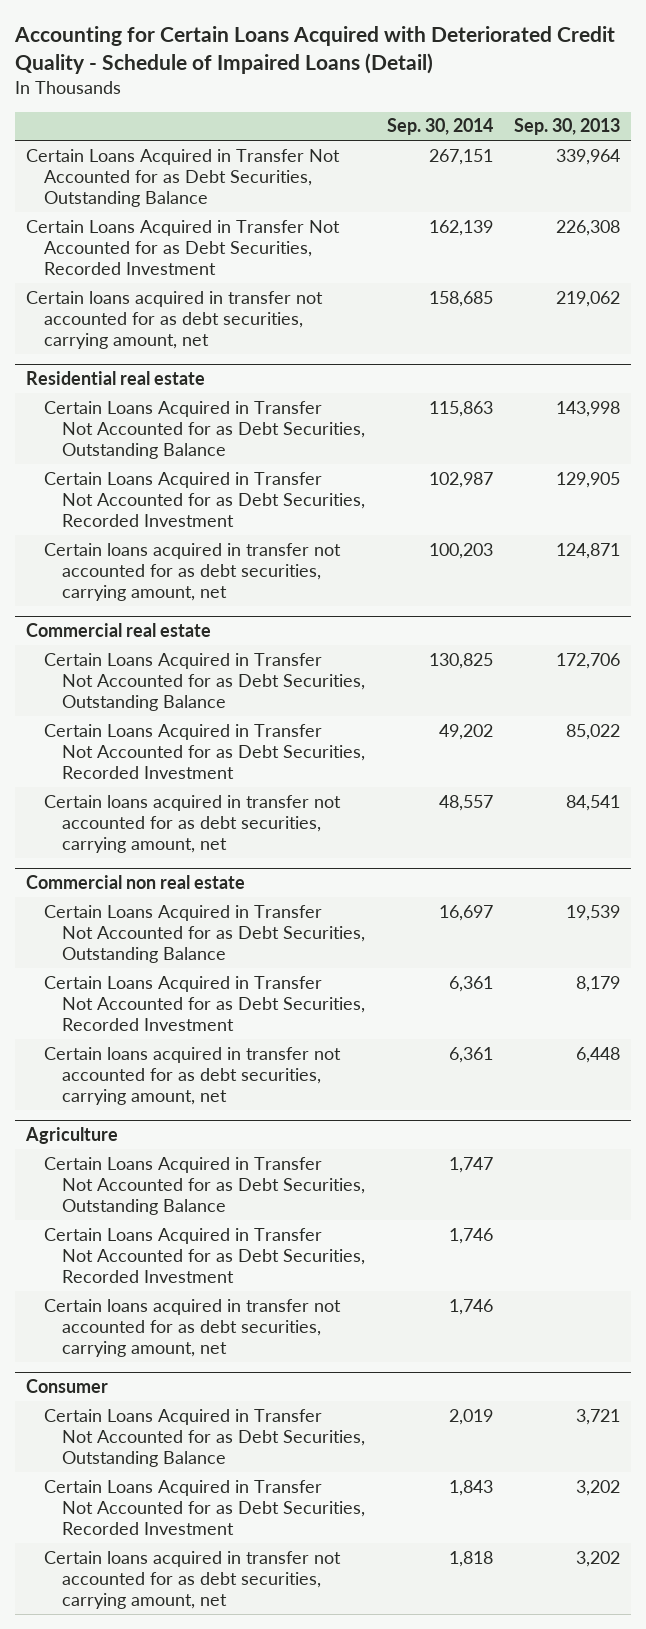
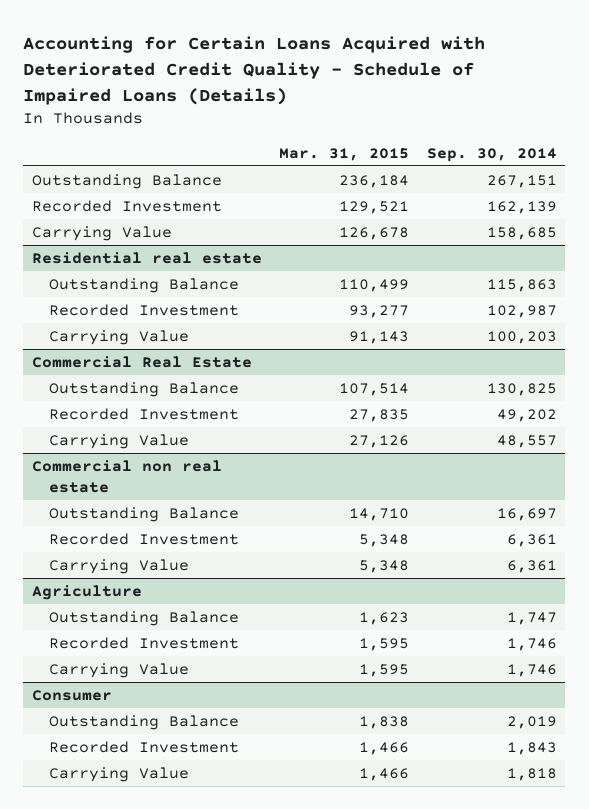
- Accounting for Certain Loans Acquired with Deteriorated Credit Quality - Schedule of Impaired Loans (Detail)
+ Accounting for Certain Loans Acquired with Deteriorated Credit Quality - Schedule of Impaired Loans (Details)
- | Sep. 30, 2014 | Sep. 30, 2013
+ | Mar. 31, 2015 | Sep. 30, 2014
- Certain Loans Acquired in Transfer Not Accounted for as Debt Securities, Outstanding Balance | 267,151 | 339,964
- Certain Loans Acquired in Transfer Not Accounted for as Debt Securities, Recorded Investment | 162,139 | 226,308
- Certain loans acquired in transfer not accounted for as debt securities, carrying amount, net | 158,685 | 219,062
+ Outstanding Balance | 236,184 | 267,151
+ Recorded Investment | 129,521 | 162,139
+ Carrying Value | 126,678 | 158,685
@ Residential real estate
- Certain Loans Acquired in Transfer Not Accounted for as Debt Securities, Outstanding Balance | 115,863 | 143,998
- Certain Loans Acquired in Transfer Not Accounted for as Debt Securities, Recorded Investment | 102,987 | 129,905
- Certain loans acquired in transfer not accounted for as debt securities, carrying amount, net | 100,203 | 124,871
- Commercial real estate
- Certain Loans Acquired in Transfer Not Accounted for as Debt Securities, Outstanding Balance | 130,825 | 172,706
- Certain Loans Acquired in Transfer Not Accounted for as Debt Securities, Recorded Investment | 49,202 | 85,022
- Certain loans acquired in transfer not accounted for as debt securities, carrying amount, net | 48,557 | 84,541
@ Residential real estate
+ Outstanding Balance | 110,499 | 115,863
+ Recorded Investment | 93,277 | 102,987
+ Carrying Value | 91,143 | 100,203
+ Commercial Real Estate
+ Outstanding Balance | 107,514 | 130,825
+ Recorded Investment | 27,835 | 49,202
+ Carrying Value | 27,126 | 48,557
@ Commercial non real estate
- Certain Loans Acquired in Transfer Not Accounted for as Debt Securities, Outstanding Balance | 16,697 | 19,539
- Certain Loans Acquired in Transfer Not Accounted for as Debt Securities, Recorded Investment | 6,361 | 8,179
- Certain loans acquired in transfer not accounted for as debt securities, carrying amount, net | 6,361 | 6,448
+ Outstanding Balance | 14,710 | 16,697
+ Recorded Investment | 5,348 | 6,361
+ Carrying Value | 5,348 | 6,361
@ Agriculture
- Certain Loans Acquired in Transfer Not Accounted for as Debt Securities, Outstanding Balance | 1,747 |
- Certain Loans Acquired in Transfer Not Accounted for as Debt Securities, Recorded Investment | 1,746 |
- Certain loans acquired in transfer not accounted for as debt securities, carrying amount, net | 1,746 |
+ Outstanding Balance | 1,623 | 1,747
+ Recorded Investment | 1,595 | 1,746
+ Carrying Value | 1,595 | 1,746
@ Consumer
- Certain Loans Acquired in Transfer Not Accounted for as Debt Securities, Outstanding Balance | 2,019 | 3,721
- Certain Loans Acquired in Transfer Not Accounted for as Debt Securities, Recorded Investment | 1,843 | 3,202
- Certain loans acquired in transfer not accounted for as debt securities, carrying amount, net | 1,818 | 3,202
+ Outstanding Balance | 1,838 | 2,019
+ Recorded Investment | 1,466 | 1,843
+ Carrying Value | 1,466 | 1,818

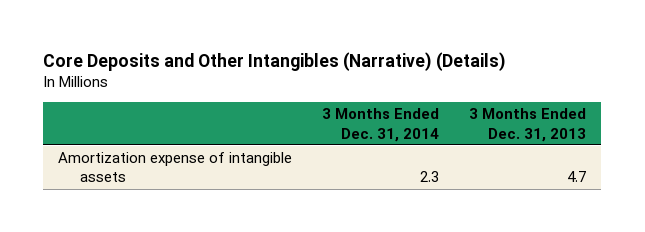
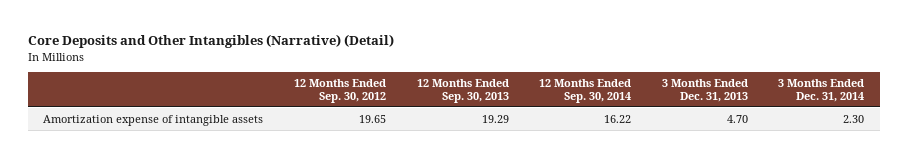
- Core Deposits and Other Intangibles (Narrative) (Details)
+ Core Deposits and Other Intangibles (Narrative) (Detail)
- | 3 Months Ended Dec. 31, 2014 | 3 Months Ended Dec. 31, 2013
+ | 12 Months Ended Sep. 30, 2012 | 12 Months Ended Sep. 30, 2013 | 12 Months Ended Sep. 30, 2014 | 3 Months Ended Dec. 31, 2013 | 3 Months Ended Dec. 31, 2014
- Amortization expense of intangible assets | 2.3 | 4.7
+ Amortization expense of intangible assets | 19.65 | 19.29 | 16.22 | 4.70 | 2.30

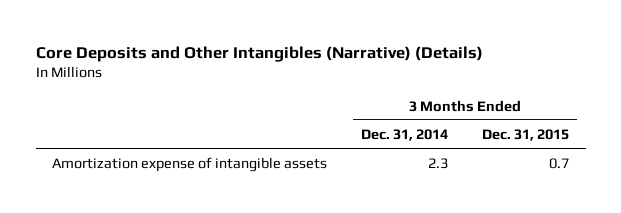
- Core Deposits and Other Intangibles (Narrative) (Detail)
+ Core Deposits and Other Intangibles (Narrative) (Details)
- | 12 Months Ended Sep. 30, 2012 | 12 Months Ended Sep. 30, 2013 | 12 Months Ended Sep. 30, 2014 | 3 Months Ended Dec. 31, 2013 | 3 Months Ended Dec. 31, 2014
+ | 3 Months Ended Dec. 31, 2014 | 3 Months Ended Dec. 31, 2015
- Amortization expense of intangible assets | 19.65 | 19.29 | 16.22 | 4.70 | 2.30
+ Amortization expense of intangible assets | 2.3 | 0.7

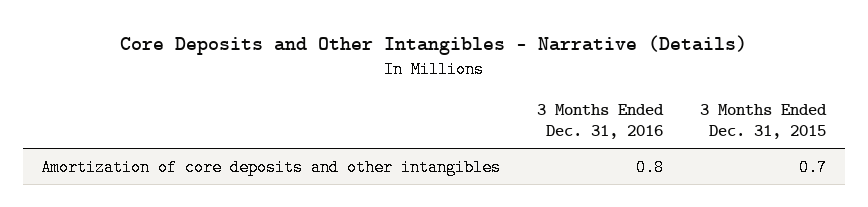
- Core Deposits and Other Intangibles (Narrative) (Details)
+ Core Deposits and Other Intangibles - Narrative (Details)
- | 3 Months Ended Dec. 31, 2014 | 3 Months Ended Dec. 31, 2015
+ | 3 Months Ended Dec. 31, 2016 | 3 Months Ended Dec. 31, 2015
- Amortization expense of intangible assets | 2.3 | 0.7
+ Amortization of core deposits and other intangibles | 0.8 | 0.7

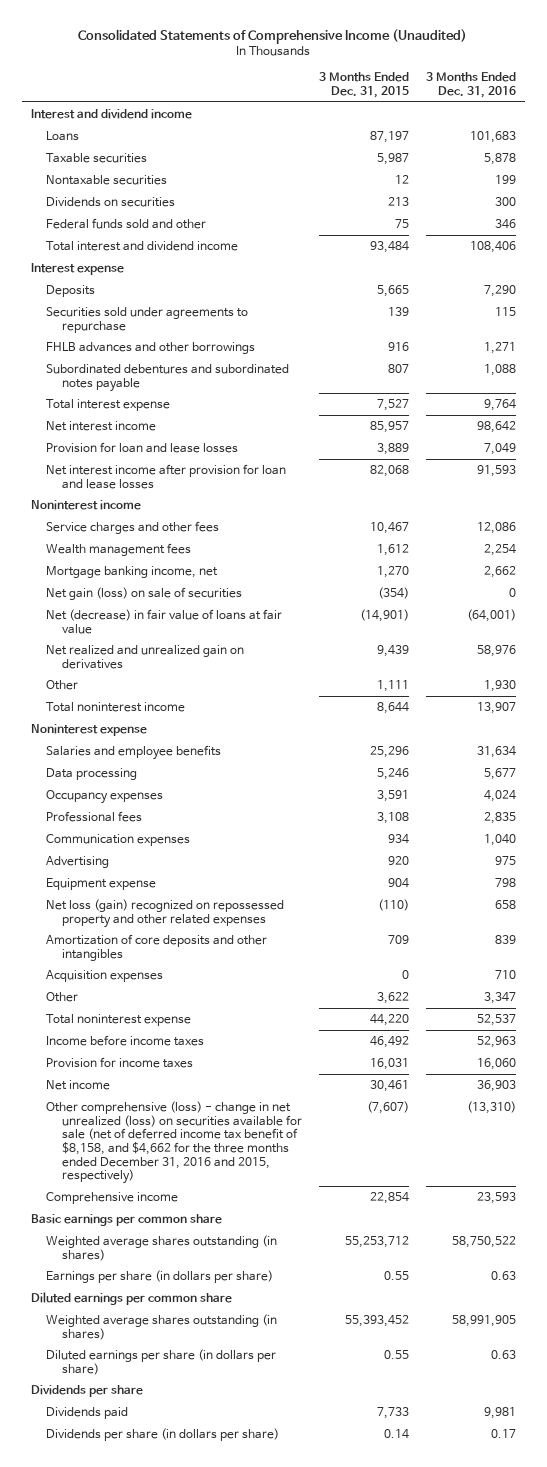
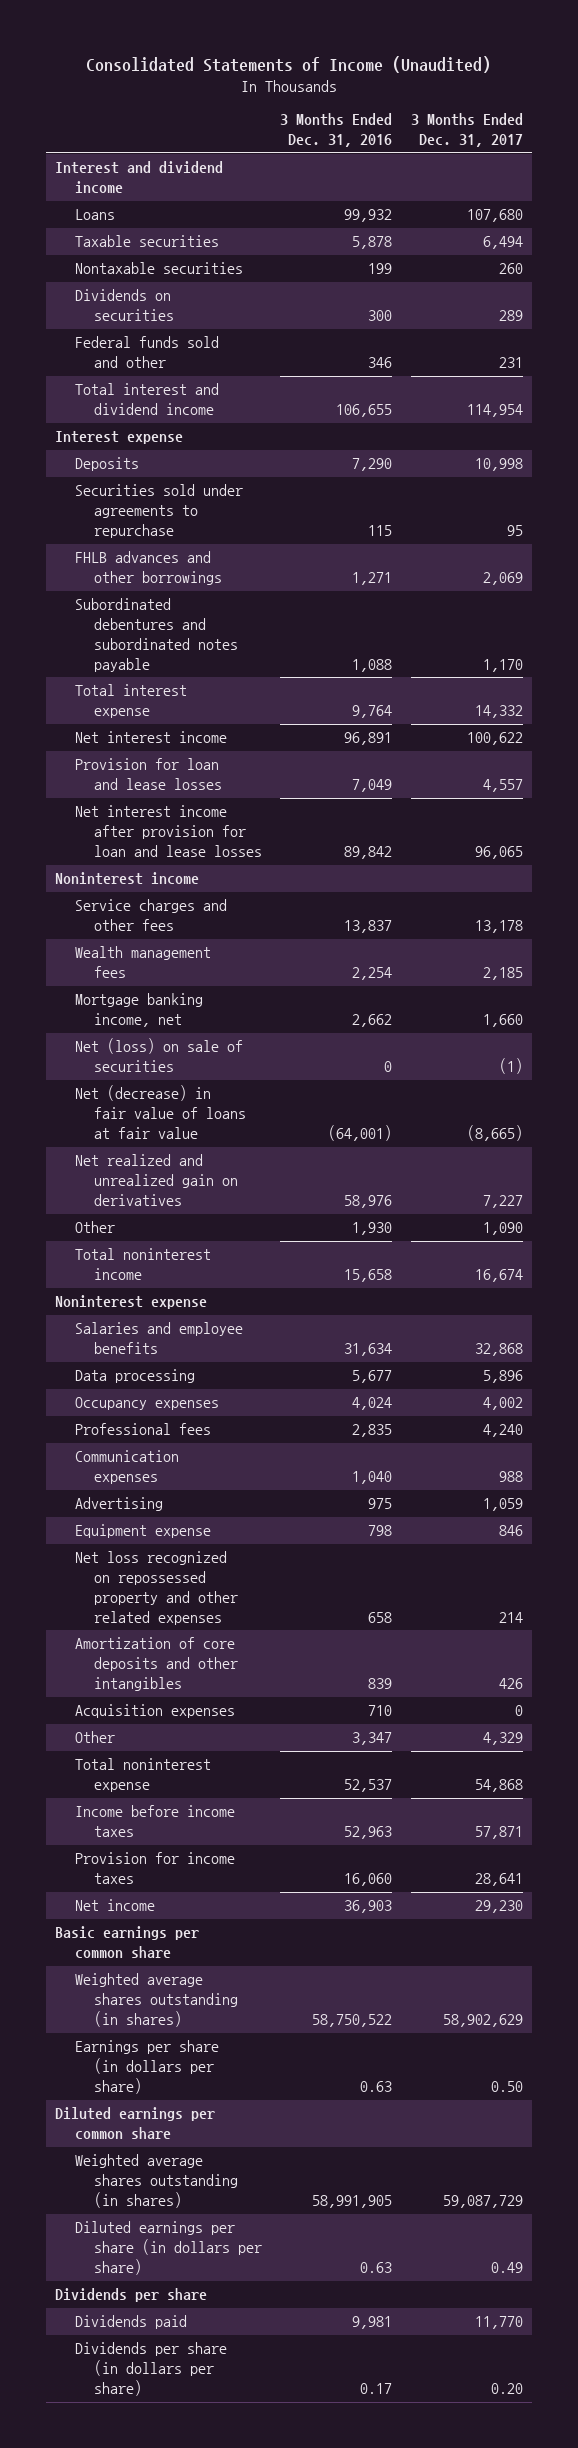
- Consolidated Statements of Comprehensive Income (Unaudited)
+ Consolidated Statements of Income (Unaudited)
- | 3 Months Ended Dec. 31, 2015 | 3 Months Ended Dec. 31, 2016
+ | 3 Months Ended Dec. 31, 2016 | 3 Months Ended Dec. 31, 2017
- Loans | 87,197 | 101,683
+ Loans | 99,932 | 107,680
- Total interest and dividend income | 93,484 | 108,406
+ Total interest and dividend income | 106,655 | 114,954
- Net interest income | 85,957 | 98,642
+ Net interest income | 96,891 | 100,622
- Net interest income after provision for loan and lease losses | 82,068 | 91,593
+ Net interest income after provision for loan and lease losses | 89,842 | 96,065
- Service charges and other fees | 10,467 | 12,086
+ Service charges and other fees | 13,837 | 13,178
- Net gain (loss) on sale of securities | (354) | 0
+ Net (loss) on sale of securities | 0 | (1)
- Total noninterest income | 8,644 | 13,907
+ Total noninterest income | 15,658 | 16,674
- Net loss (gain) recognized on repossessed property and other related expenses | (110) | 658
+ Net loss recognized on repossessed property and other related expenses | 658 | 214
- Other comprehensive (loss) - change in net unrealized (loss) on securities available for sale (net of deferred income tax benefit of $8,158, and $4,662 for the three months ended December 31, 2016 and 2015, respectively) | (7,607) | (13,310)
- Comprehensive income | 22,854 | 23,593

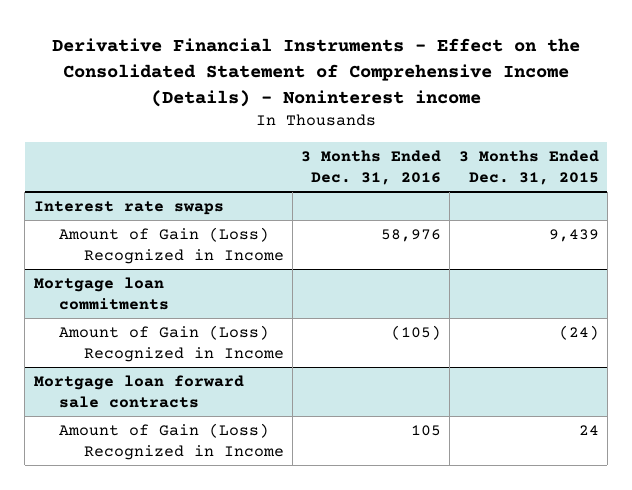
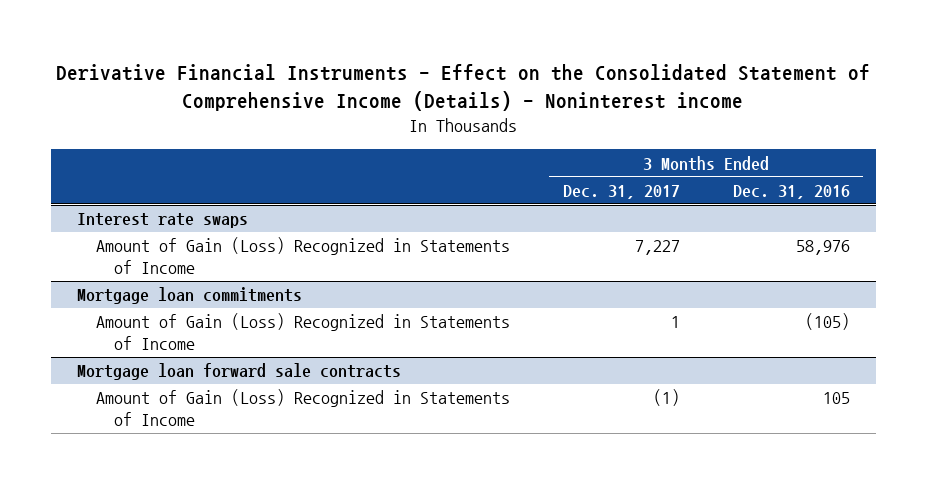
- | 3 Months Ended Dec. 31, 2016 | 3 Months Ended Dec. 31, 2015
+ | 3 Months Ended Dec. 31, 2017 | 3 Months Ended Dec. 31, 2016
@ Interest rate swaps
- Amount of Gain (Loss) Recognized in Income | 58,976 | 9,439
+ Amount of Gain (Loss) Recognized in Statements of Income | 7,227 | 58,976
@ Mortgage loan commitments
- Amount of Gain (Loss) Recognized in Income | (105) | (24)
+ Amount of Gain (Loss) Recognized in Statements of Income | 1 | (105)
@ Mortgage loan forward sale contracts
- Amount of Gain (Loss) Recognized in Income | 105 | 24
+ Amount of Gain (Loss) Recognized in Statements of Income | (1) | 105

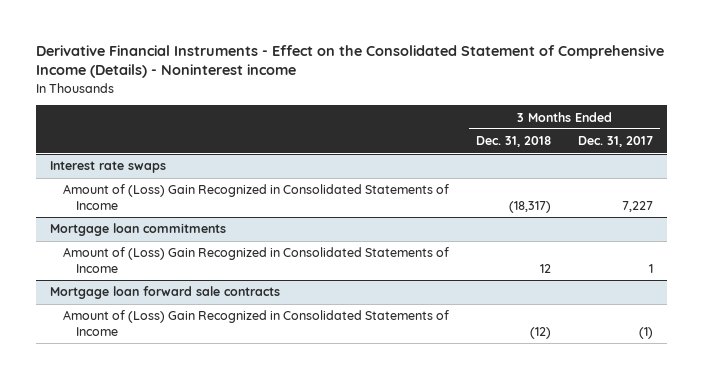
- | 3 Months Ended Dec. 31, 2017 | 3 Months Ended Dec. 31, 2016
+ | 3 Months Ended Dec. 31, 2018 | 3 Months Ended Dec. 31, 2017
@ Interest rate swaps
- Amount of Gain (Loss) Recognized in Statements of Income | 7,227 | 58,976
+ Amount of (Loss) Gain Recognized in Consolidated Statements of Income | (18,317) | 7,227
@ Mortgage loan commitments
- Amount of Gain (Loss) Recognized in Statements of Income | 1 | (105)
+ Amount of (Loss) Gain Recognized in Consolidated Statements of Income | 12 | 1
@ Mortgage loan forward sale contracts
- Amount of Gain (Loss) Recognized in Statements of Income | (1) | 105
+ Amount of (Loss) Gain Recognized in Consolidated Statements of Income | (12) | (1)

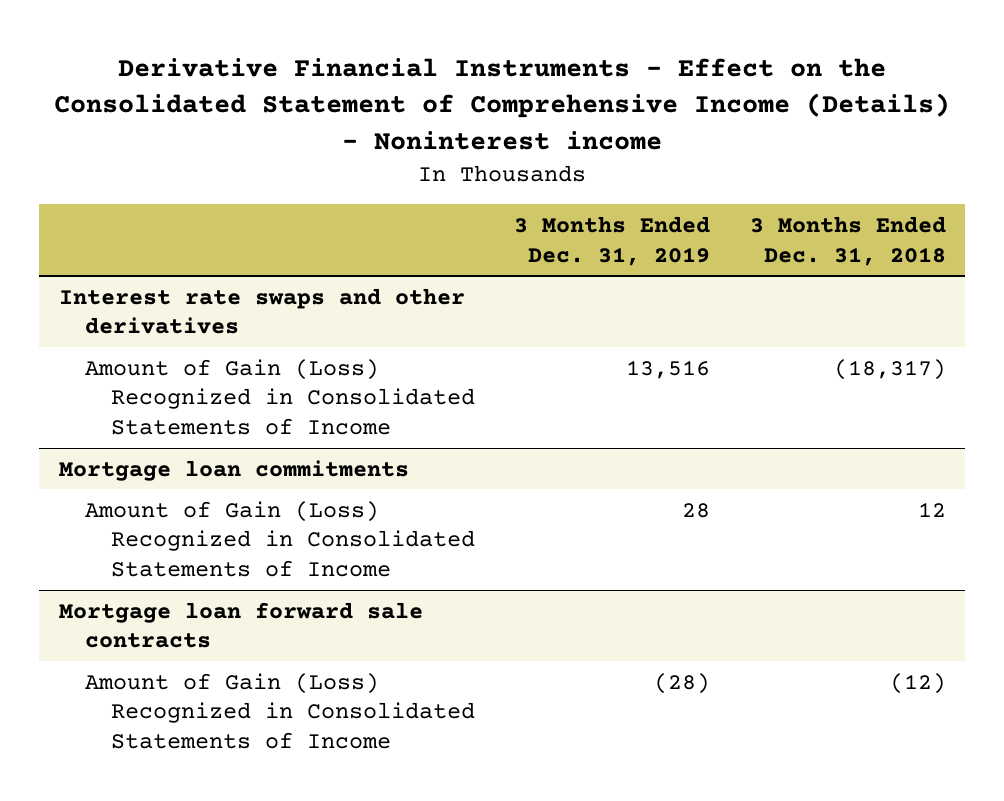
- | 3 Months Ended Dec. 31, 2018 | 3 Months Ended Dec. 31, 2017
+ | 3 Months Ended Dec. 31, 2019 | 3 Months Ended Dec. 31, 2018
- Interest rate swaps
- Amount of (Loss) Gain Recognized in Consolidated Statements of Income | (18,317) | 7,227
+ Interest rate swaps and other derivatives
+ Amount of Gain (Loss) Recognized in Consolidated Statements of Income | 13,516 | (18,317)
@ Mortgage loan commitments
- Amount of (Loss) Gain Recognized in Consolidated Statements of Income | 12 | 1
+ Amount of Gain (Loss) Recognized in Consolidated Statements of Income | 28 | 12
@ Mortgage loan forward sale contracts
- Amount of (Loss) Gain Recognized in Consolidated Statements of Income | (12) | (1)
+ Amount of Gain (Loss) Recognized in Consolidated Statements of Income | (28) | (12)

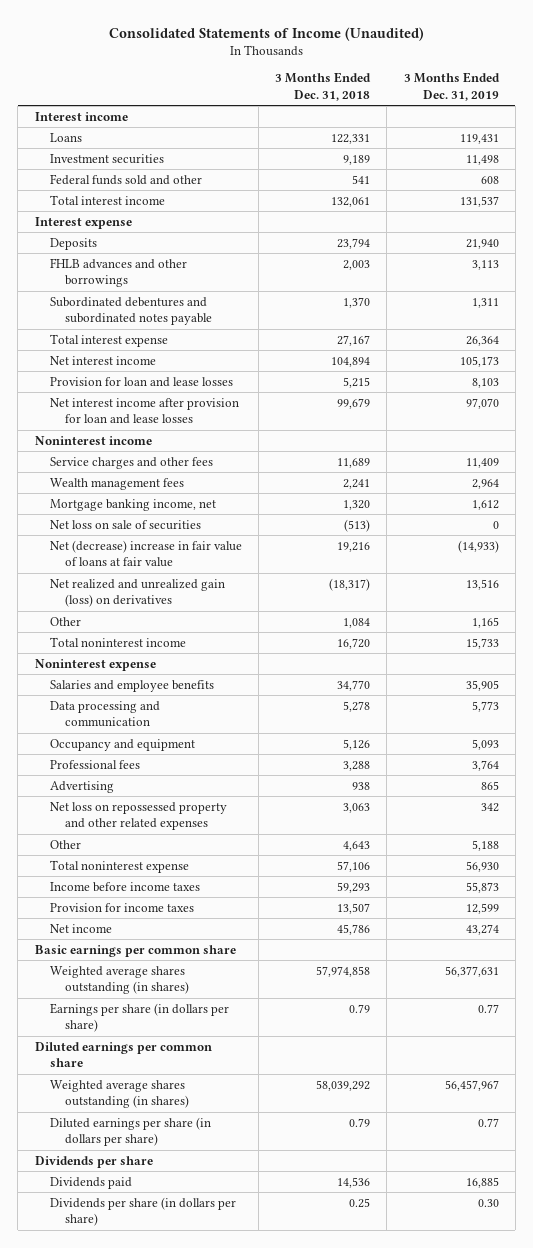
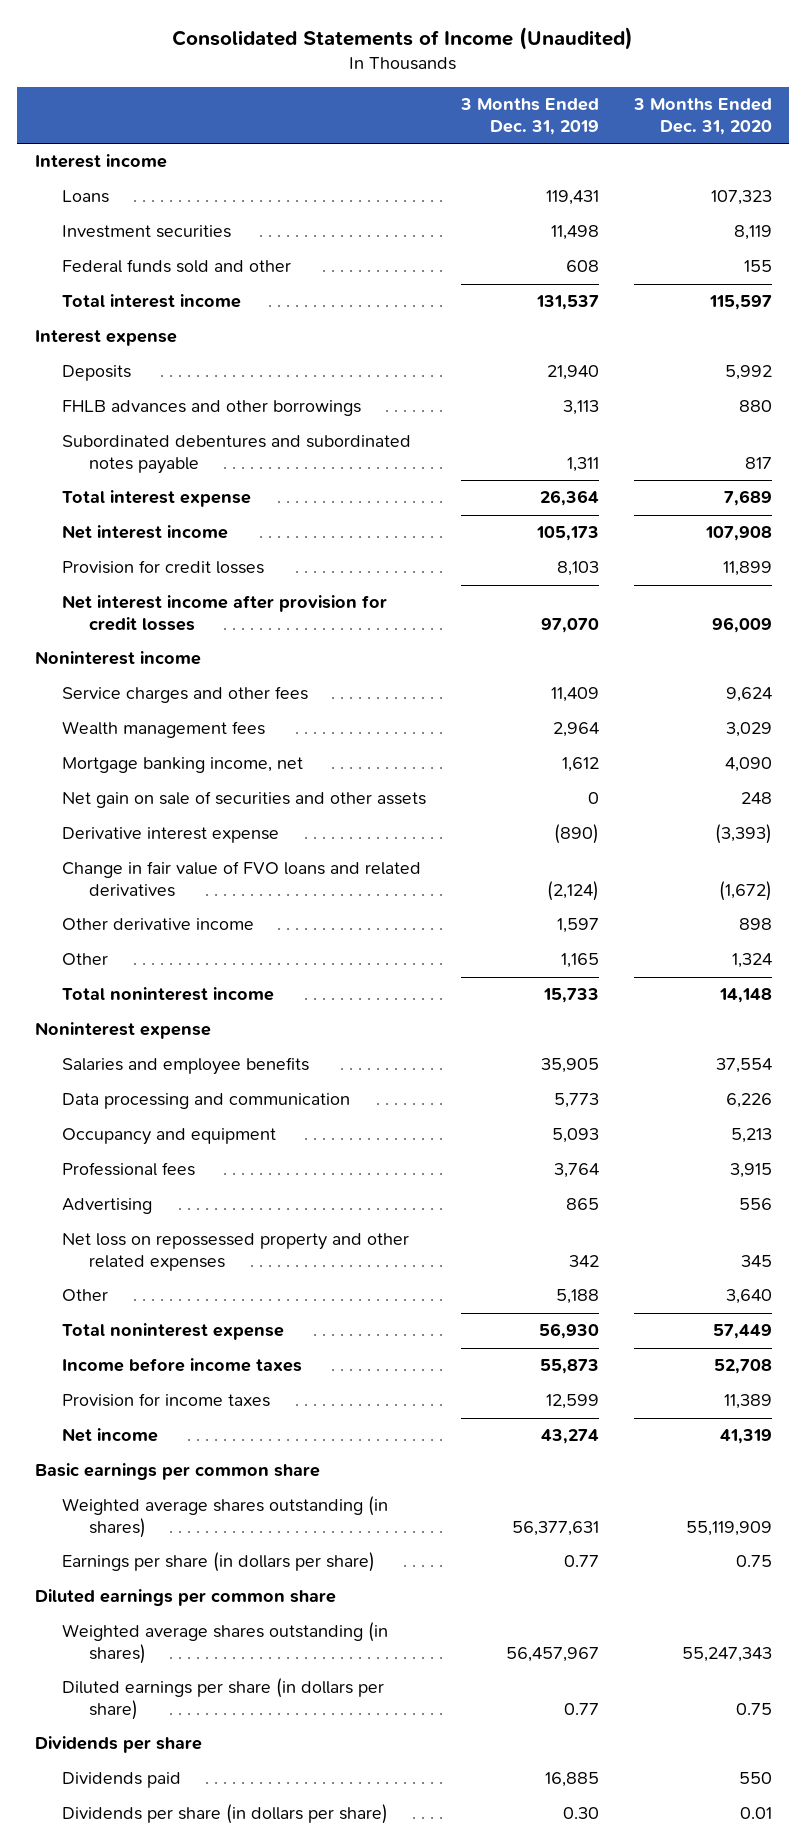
- | 3 Months Ended Dec. 31, 2018 | 3 Months Ended Dec. 31, 2019
+ | 3 Months Ended Dec. 31, 2019 | 3 Months Ended Dec. 31, 2020
- Provision for loan and lease losses | 5,215 | 8,103
- Net interest income after provision for loan and lease losses | 99,679 | 97,070
+ Provision for credit losses | 8,103 | 11,899
+ Net interest income after provision for credit losses | 97,070 | 96,009
- Net loss on sale of securities | (513) | 0
- Net (decrease) increase in fair value of loans at fair value | 19,216 | (14,933)
- Net realized and unrealized gain (loss) on derivatives | (18,317) | 13,516
+ Net gain on sale of securities and other assets | 0 | 248
+ Derivative interest expense | (890) | (3,393)
+ Change in fair value of FVO loans and related derivatives | (2,124) | (1,672)
+ Other derivative income | 1,597 | 898

